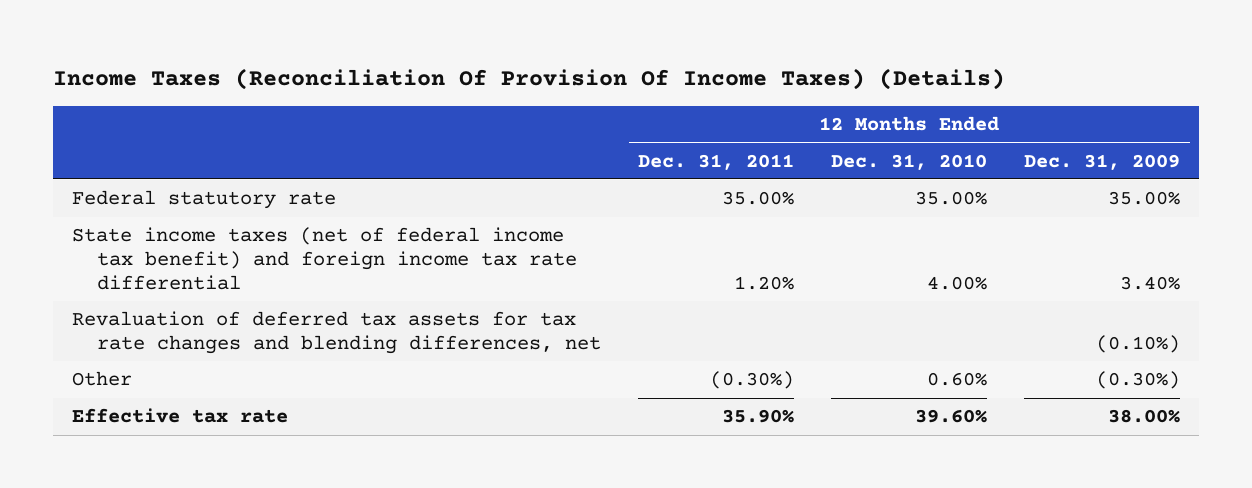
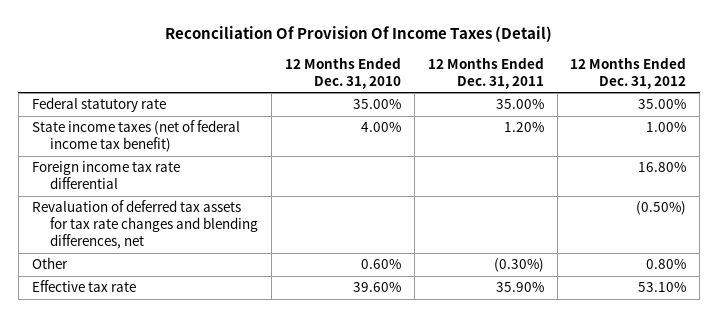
- Income Taxes (Reconciliation Of Provision Of Income Taxes) (Details)
+ Reconciliation Of Provision Of Income Taxes (Detail)
- | 12 Months Ended Dec. 31, 2011 | 12 Months Ended Dec. 31, 2010 | 12 Months Ended Dec. 31, 2009
+ | 12 Months Ended Dec. 31, 2010 | 12 Months Ended Dec. 31, 2011 | 12 Months Ended Dec. 31, 2012
- State income taxes (net of federal income tax benefit) and foreign income tax rate differential | 1.20% | 4.00% | 3.40%
+ State income taxes (net of federal income tax benefit) | 4.00% | 1.20% | 1.00%
+ Foreign income tax rate differential | | | 16.80%

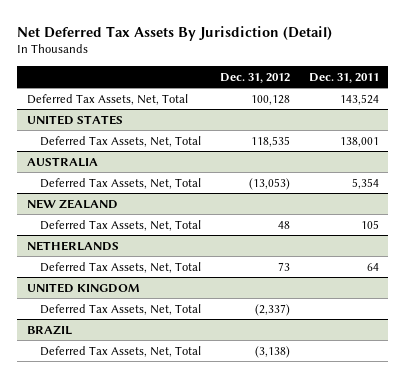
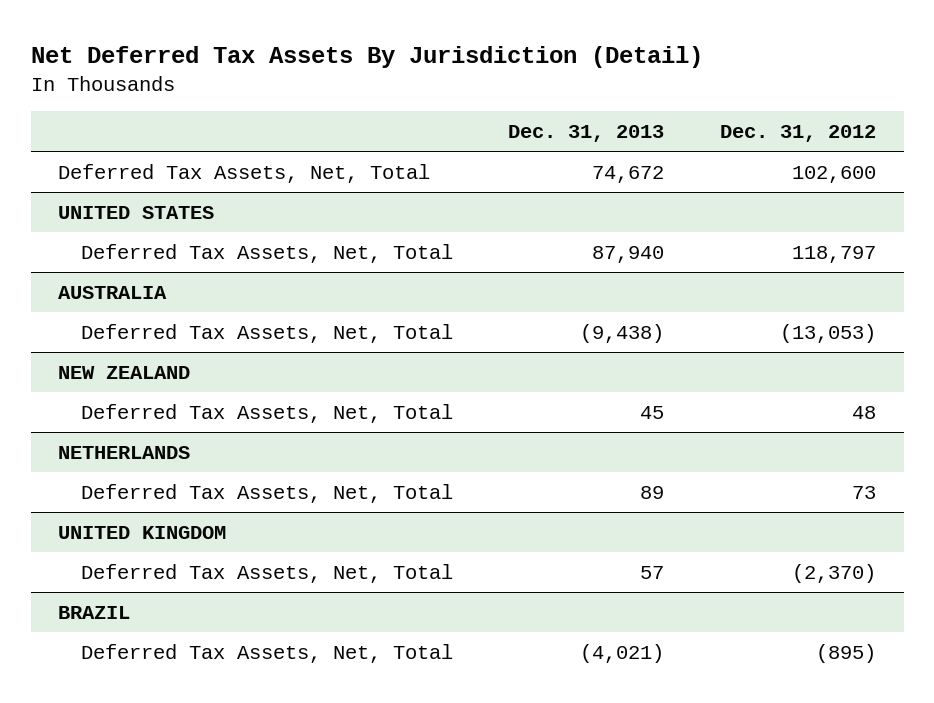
- | Dec. 31, 2012 | Dec. 31, 2011
+ | Dec. 31, 2013 | Dec. 31, 2012
- Deferred Tax Assets, Net, Total | 100,128 | 143,524
+ Deferred Tax Assets, Net, Total | 74,672 | 102,600
@ UNITED STATES
- Deferred Tax Assets, Net, Total | 118,535 | 138,001
+ Deferred Tax Assets, Net, Total | 87,940 | 118,797
@ UNITED KINGDOM
- Deferred Tax Assets, Net, Total | (2,337) |
+ Deferred Tax Assets, Net, Total | 57 | (2,370)
@ BRAZIL
- Deferred Tax Assets, Net, Total | (3,138) |
+ Deferred Tax Assets, Net, Total | (4,021) | (895)

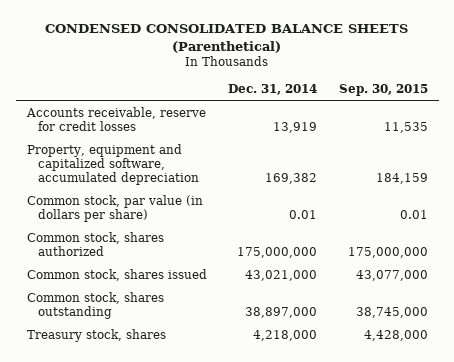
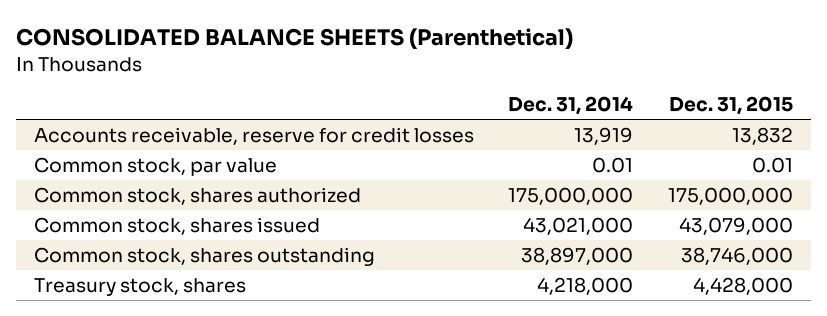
- CONDENSED CONSOLIDATED BALANCE SHEETS (Parenthetical)
+ CONSOLIDATED BALANCE SHEETS (Parenthetical)
- | Dec. 31, 2014 | Sep. 30, 2015
+ | Dec. 31, 2014 | Dec. 31, 2015
- Property, equipment and capitalized software, accumulated depreciation | 169,382 | 184,159
- Common stock, par value (in dollars per share) | 0.01 | 0.01
+ Common stock, par value | 0.01 | 0.01

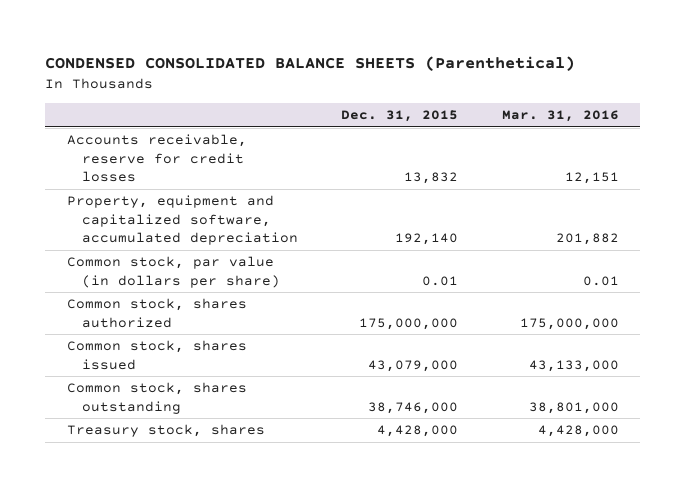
- CONSOLIDATED BALANCE SHEETS (Parenthetical)
+ CONDENSED CONSOLIDATED BALANCE SHEETS (Parenthetical)
- | Dec. 31, 2014 | Dec. 31, 2015
+ | Dec. 31, 2015 | Mar. 31, 2016
- Common stock, par value | 0.01 | 0.01
+ Property, equipment and capitalized software, accumulated depreciation | 192,140 | 201,882
+ Common stock, par value (in dollars per share) | 0.01 | 0.01

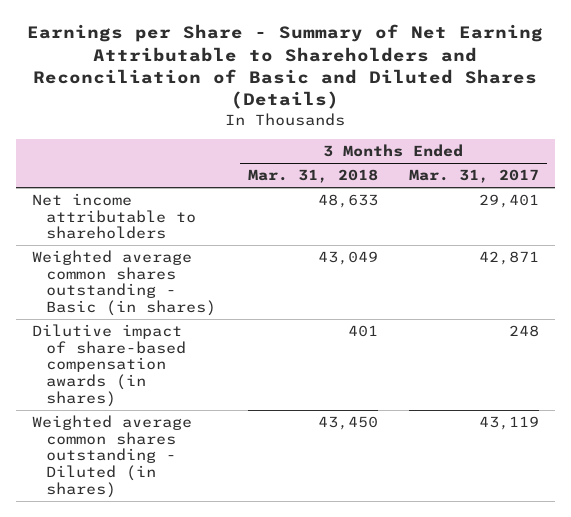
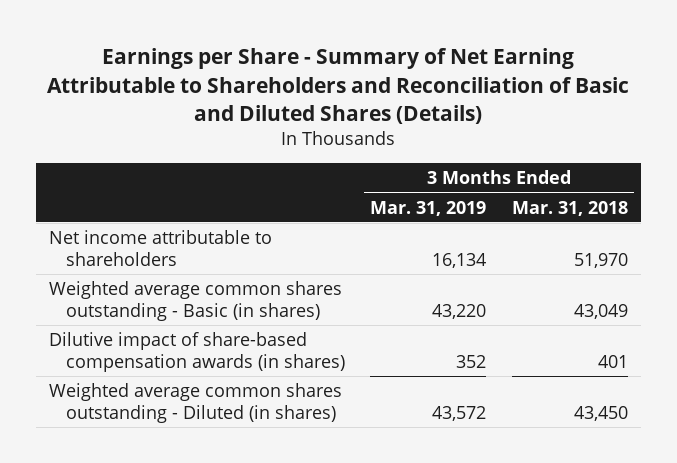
- | 3 Months Ended Mar. 31, 2018 | 3 Months Ended Mar. 31, 2017
+ | 3 Months Ended Mar. 31, 2019 | 3 Months Ended Mar. 31, 2018
- Net income attributable to shareholders | 48,633 | 29,401
+ Net income attributable to shareholders | 16,134 | 51,970

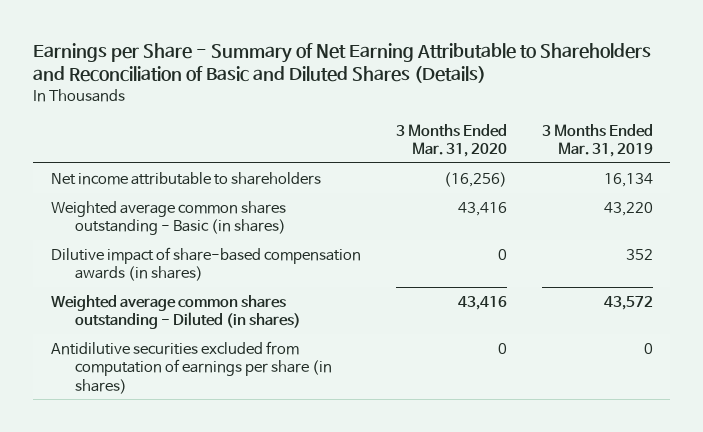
- | 3 Months Ended Mar. 31, 2019 | 3 Months Ended Mar. 31, 2018
+ | 3 Months Ended Mar. 31, 2020 | 3 Months Ended Mar. 31, 2019
+ Antidilutive securities excluded from computation of earnings per share (in shares) | 0 | 0

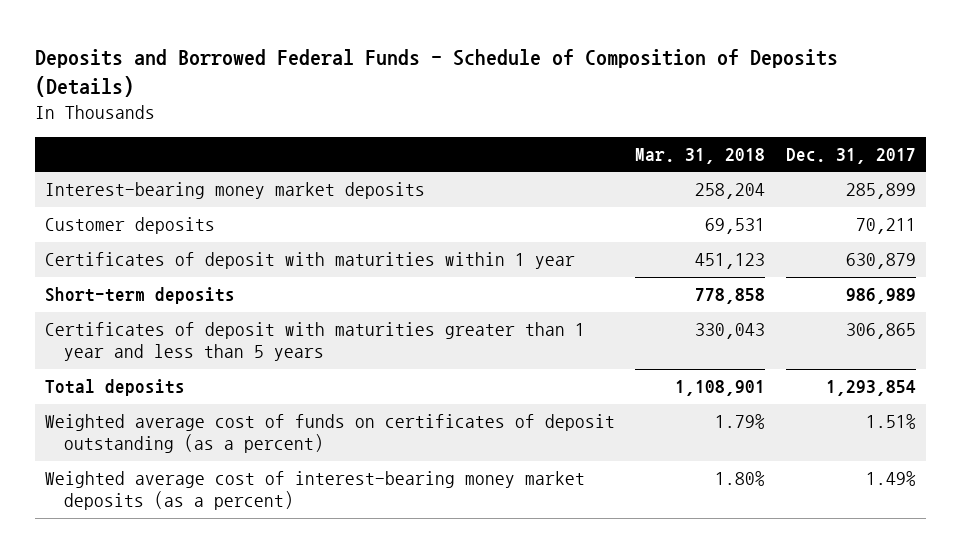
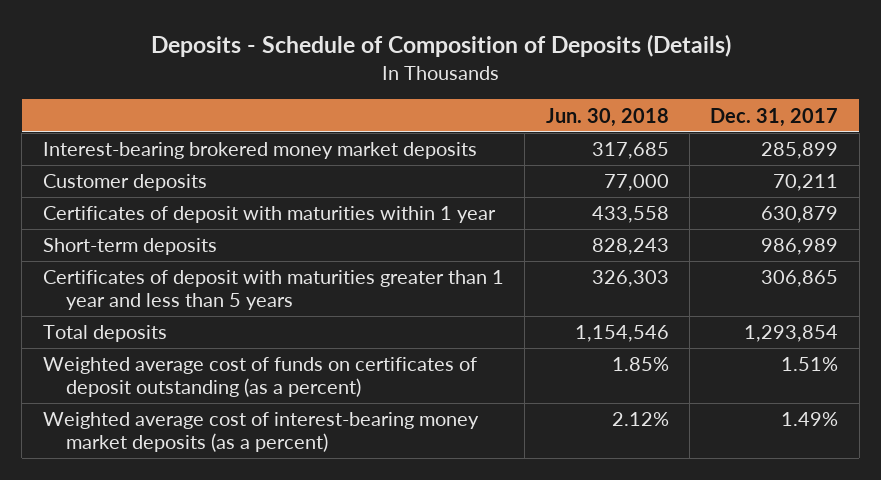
- Deposits and Borrowed Federal Funds - Schedule of Composition of Deposits (Details)
+ Deposits - Schedule of Composition of Deposits (Details)
- | Mar. 31, 2018 | Dec. 31, 2017
+ | Jun. 30, 2018 | Dec. 31, 2017
- Interest-bearing money market deposits | 258,204 | 285,899
+ Interest-bearing brokered money market deposits | 317,685 | 285,899

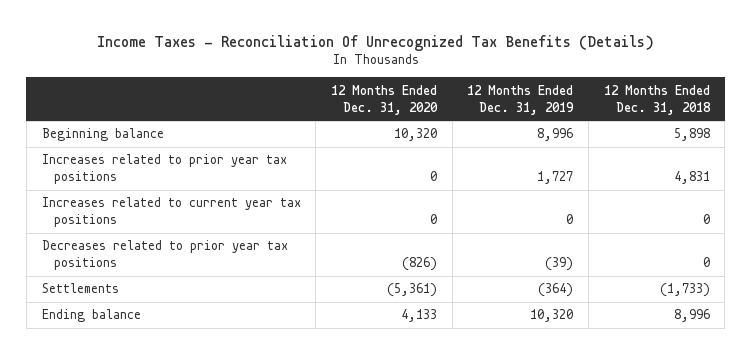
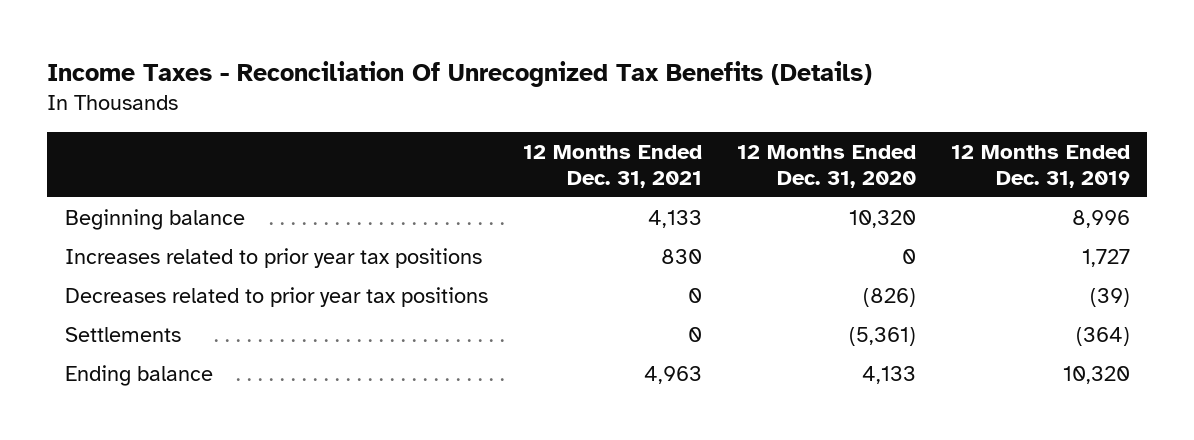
- | 12 Months Ended Dec. 31, 2020 | 12 Months Ended Dec. 31, 2019 | 12 Months Ended Dec. 31, 2018
+ | 12 Months Ended Dec. 31, 2021 | 12 Months Ended Dec. 31, 2020 | 12 Months Ended Dec. 31, 2019
- Increases related to current year tax positions | 0 | 0 | 0

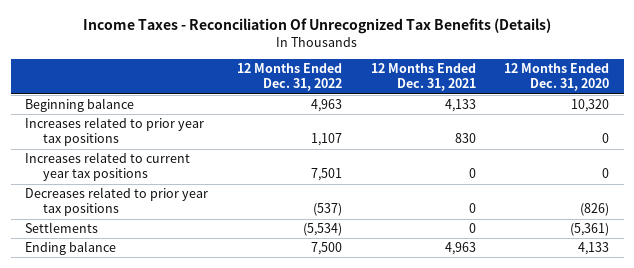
- | 12 Months Ended Dec. 31, 2021 | 12 Months Ended Dec. 31, 2020 | 12 Months Ended Dec. 31, 2019
+ | 12 Months Ended Dec. 31, 2022 | 12 Months Ended Dec. 31, 2021 | 12 Months Ended Dec. 31, 2020
+ Increases related to current year tax positions | 7,501 | 0 | 0

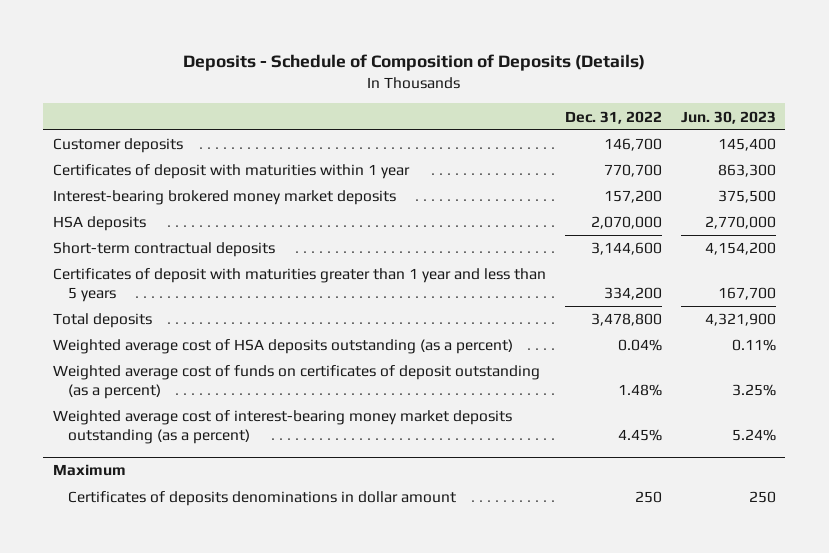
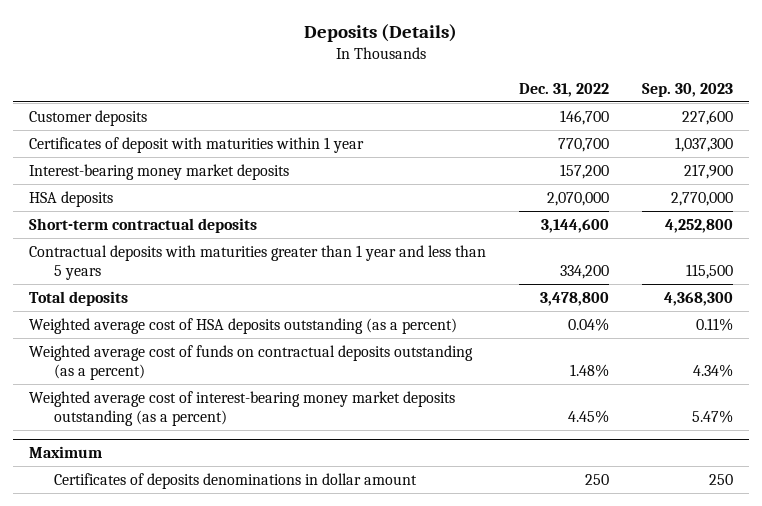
- Deposits - Schedule of Composition of Deposits (Details)
+ Deposits (Details)
- | Dec. 31, 2022 | Jun. 30, 2023
+ | Dec. 31, 2022 | Sep. 30, 2023
- Interest-bearing brokered money market deposits | 157,200 | 375,500
+ Interest-bearing money market deposits | 157,200 | 217,900
- Certificates of deposit with maturities greater than 1 year and less than 5 years | 334,200 | 167,700
+ Contractual deposits with maturities greater than 1 year and less than 5 years | 334,200 | 115,500
- Weighted average cost of funds on certificates of deposit outstanding (as a percent) | 1.48% | 3.25%
+ Weighted average cost of funds on contractual deposits outstanding (as a percent) | 1.48% | 4.34%

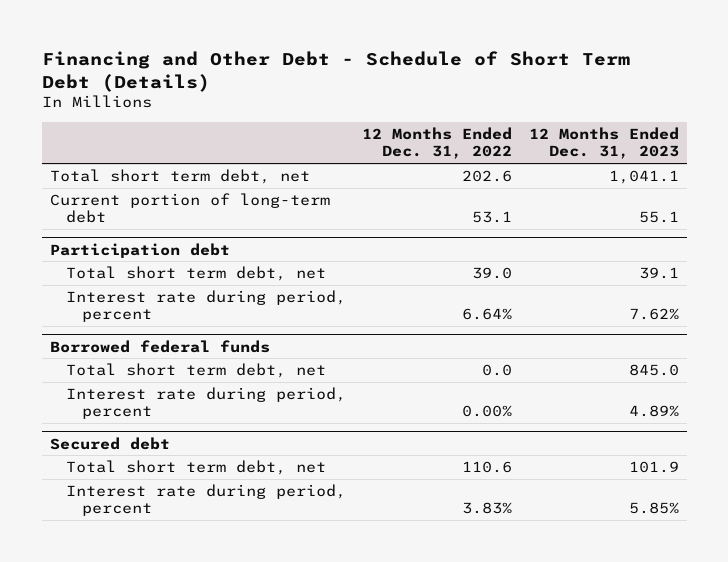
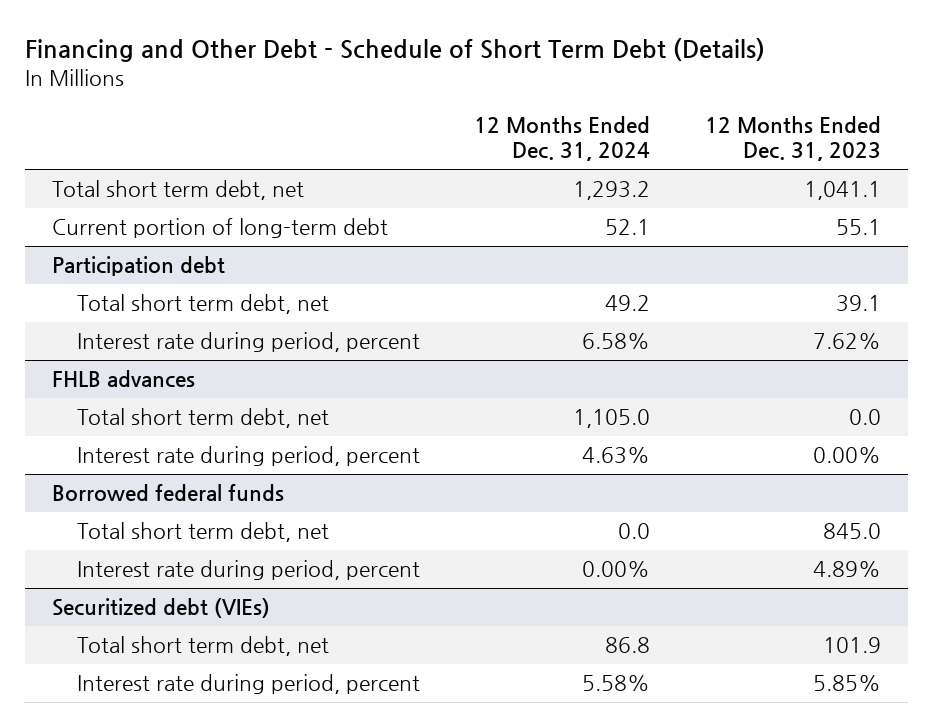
- | 12 Months Ended Dec. 31, 2022 | 12 Months Ended Dec. 31, 2023
+ | 12 Months Ended Dec. 31, 2024 | 12 Months Ended Dec. 31, 2023
+ FHLB advances
+ Total short term debt, net | 1,105.0 | 0.0
+ Interest rate during period, percent | 4.63% | 0.00%
- Secured debt
+ Securitized debt (VIEs)

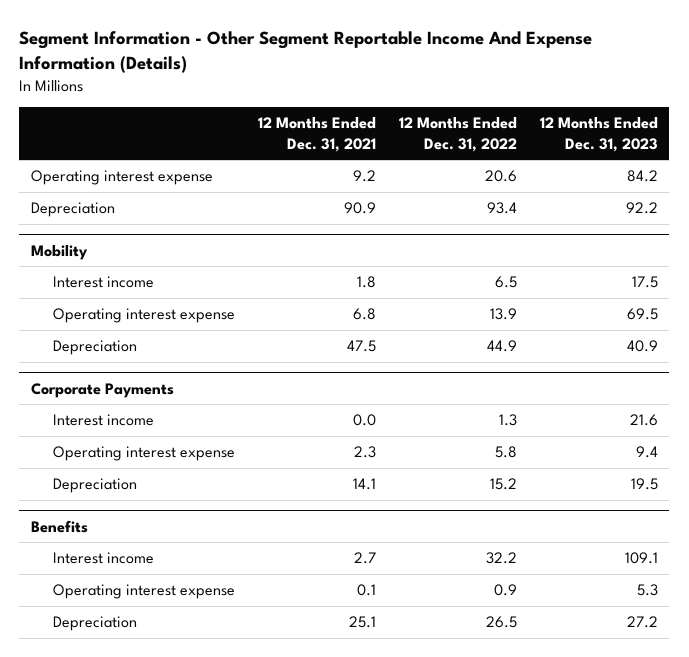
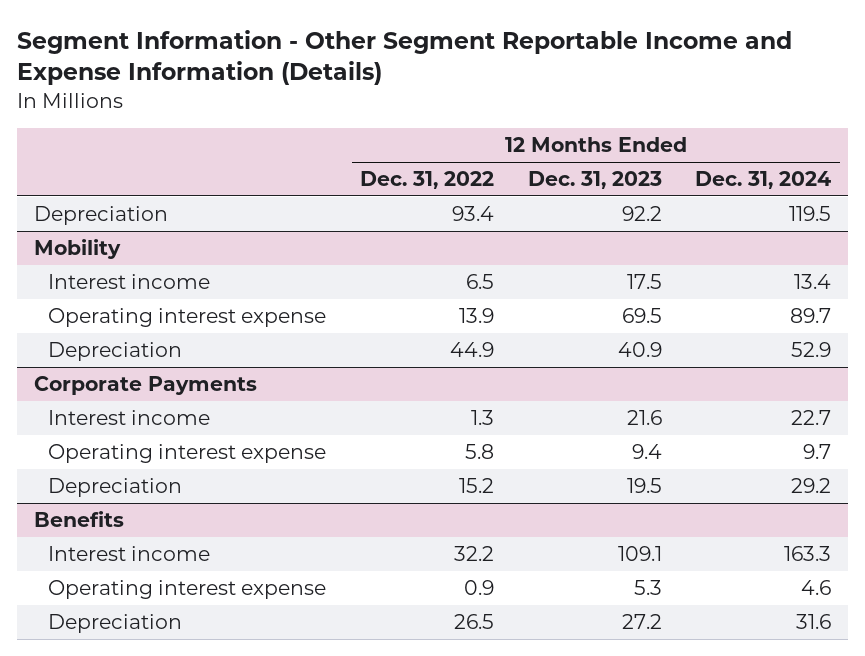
- Segment Information - Other Segment Reportable Income And Expense Information (Details)
+ Segment Information - Other Segment Reportable Income and Expense Information (Details)
- | 12 Months Ended Dec. 31, 2021 | 12 Months Ended Dec. 31, 2022 | 12 Months Ended Dec. 31, 2023
+ | 12 Months Ended Dec. 31, 2022 | 12 Months Ended Dec. 31, 2023 | 12 Months Ended Dec. 31, 2024
- Operating interest expense | 9.2 | 20.6 | 84.2

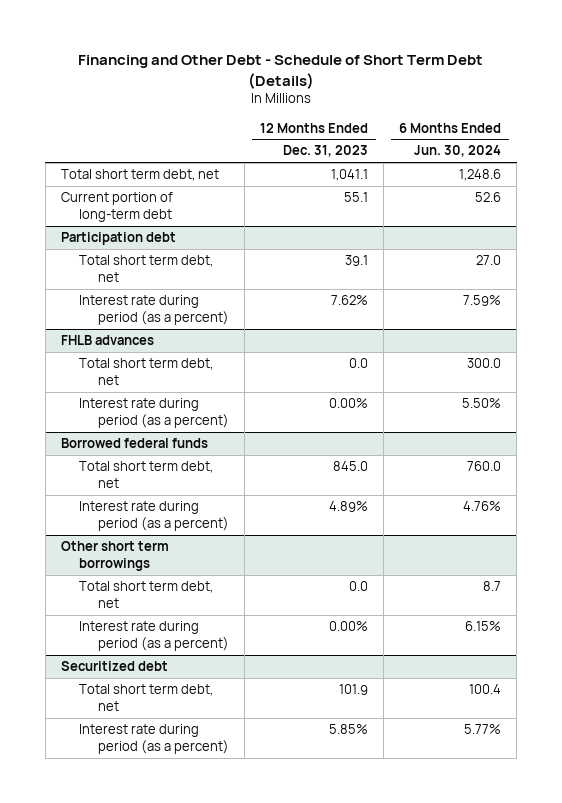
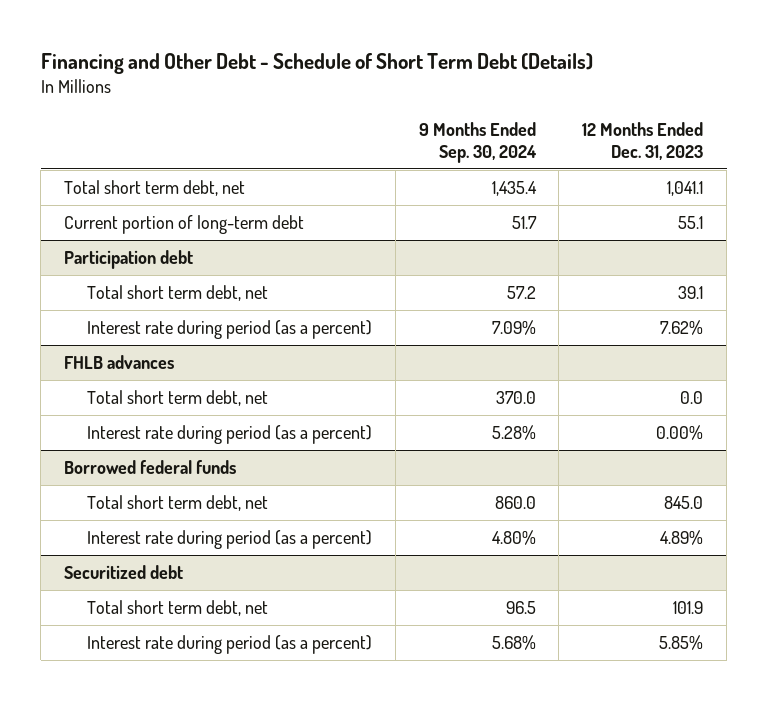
- | 12 Months Ended Dec. 31, 2023 | 6 Months Ended Jun. 30, 2024
+ | 9 Months Ended Sep. 30, 2024 | 12 Months Ended Dec. 31, 2023
- Other short term borrowings
- Total short term debt, net | 0.0 | 8.7
- Interest rate during period (as a percent) | 0.00% | 6.15%

